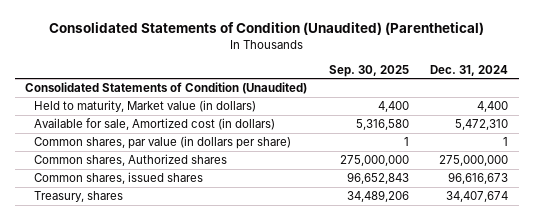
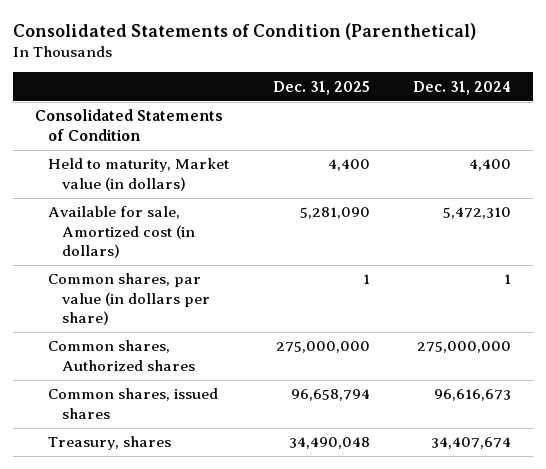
- Consolidated Statements of Condition (Unaudited) (Parenthetical)
+ Consolidated Statements of Condition (Parenthetical)
- | Sep. 30, 2025 | Dec. 31, 2024
+ | Dec. 31, 2025 | Dec. 31, 2024
- Consolidated Statements of Condition (Unaudited)
+ Consolidated Statements of Condition

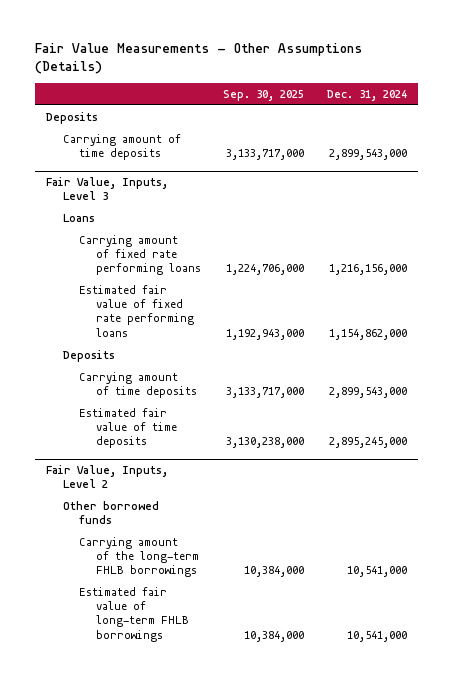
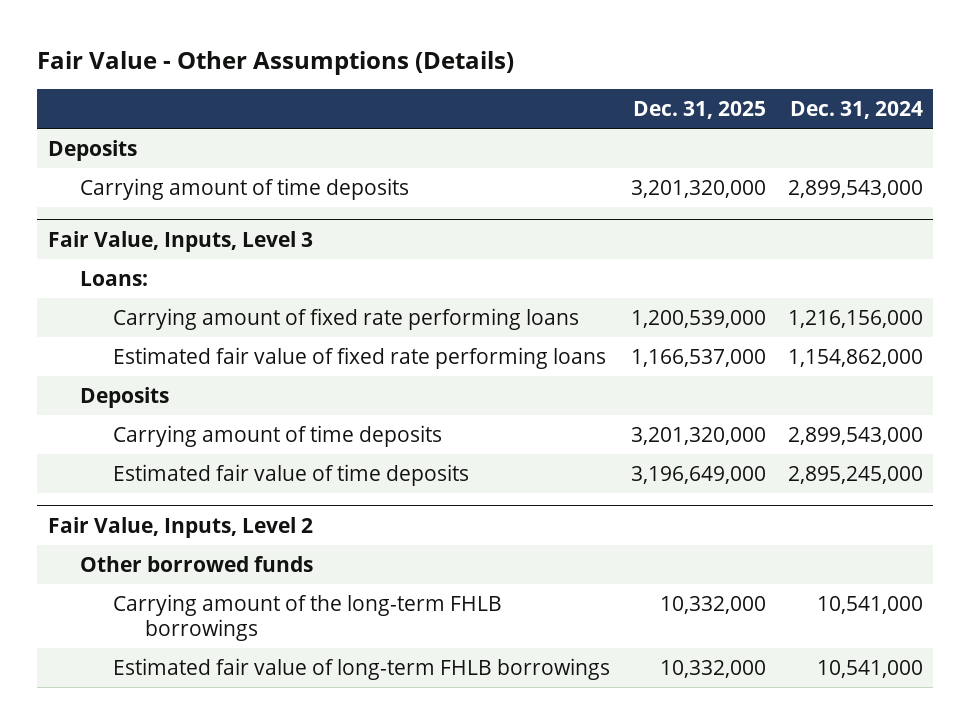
- Fair Value Measurements - Other Assumptions (Details)
+ Fair Value - Other Assumptions (Details)
- | Sep. 30, 2025 | Dec. 31, 2024
+ | Dec. 31, 2025 | Dec. 31, 2024
@ Fair Value, Inputs, Level 3
- Loans
+ Loans:

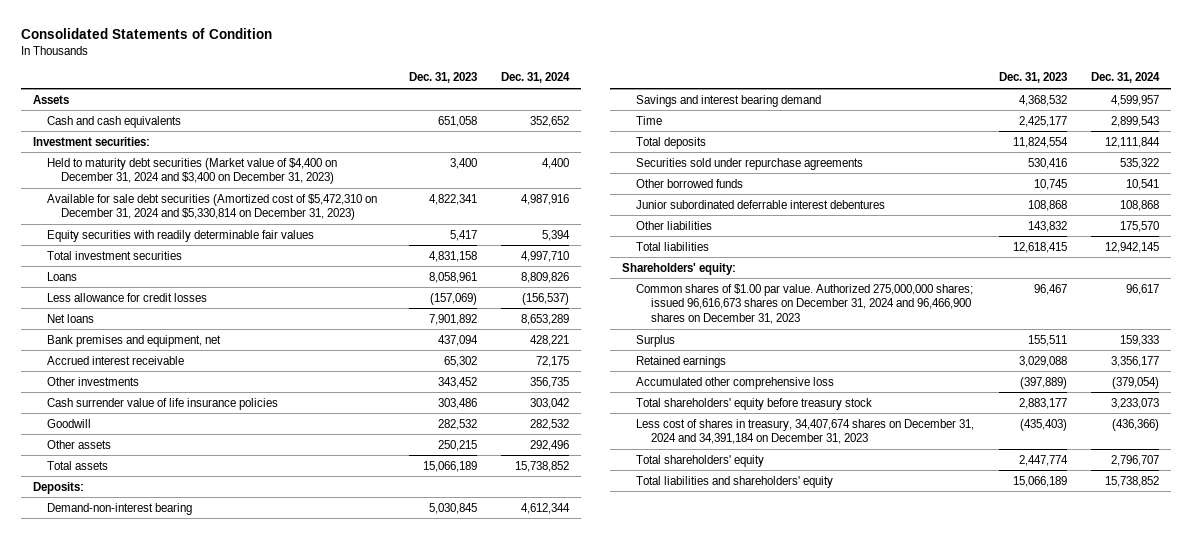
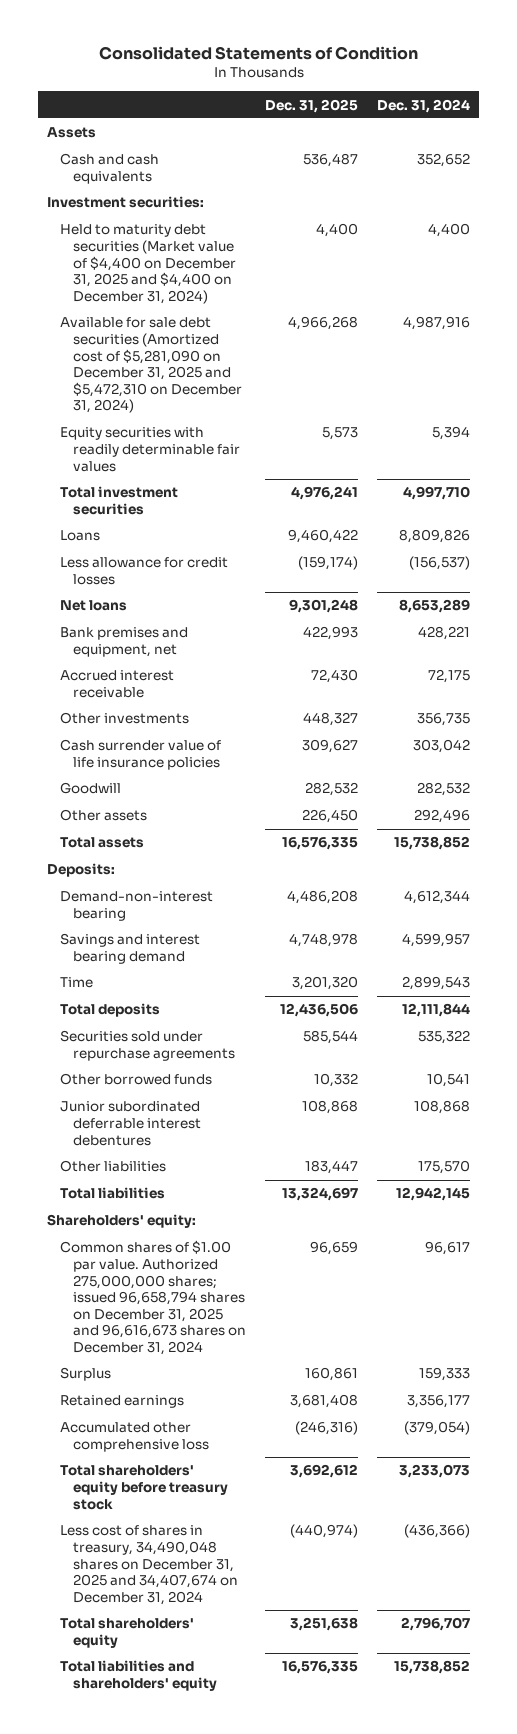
- | Dec. 31, 2023 | Dec. 31, 2024
+ | Dec. 31, 2025 | Dec. 31, 2024
- Held to maturity debt securities (Market value of $4,400 on December 31, 2024 and $3,400 on December 31, 2023) | 3,400 | 4,400
- Available for sale debt securities (Amortized cost of $5,472,310 on December 31, 2024 and $5,330,814 on December 31, 2023) | 4,822,341 | 4,987,916
+ Held to maturity debt securities (Market value of $4,400 on December 31, 2025 and $4,400 on December 31, 2024) | 4,400 | 4,400
+ Available for sale debt securities (Amortized cost of $5,281,090 on December 31, 2025 and $5,472,310 on December 31, 2024) | 4,966,268 | 4,987,916
- Common shares of $1.00 par value. Authorized 275,000,000 shares; issued 96,616,673 shares on December 31, 2024 and 96,466,900 shares on December 31, 2023 | 96,467 | 96,617
+ Common shares of $1.00 par value. Authorized 275,000,000 shares; issued 96,658,794 shares on December 31, 2025 and 96,616,673 shares on December 31, 2024 | 96,659 | 96,617
- Less cost of shares in treasury, 34,407,674 shares on December 31, 2024 and 34,391,184 on December 31, 2023 | (435,403) | (436,366)
+ Less cost of shares in treasury, 34,490,048 shares on December 31, 2025 and 34,407,674 on December 31, 2024 | (440,974) | (436,366)

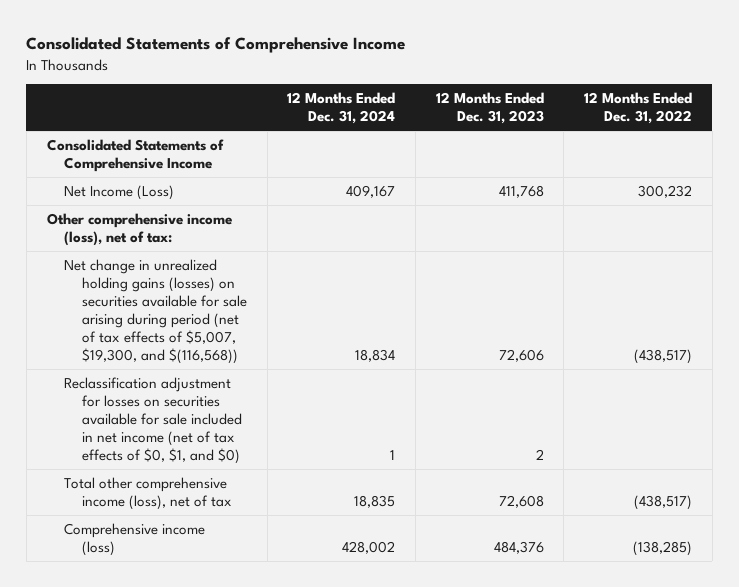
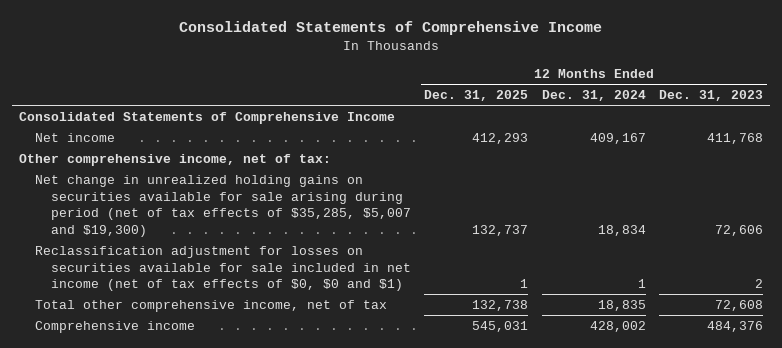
- | 12 Months Ended Dec. 31, 2024 | 12 Months Ended Dec. 31, 2023 | 12 Months Ended Dec. 31, 2022
+ | 12 Months Ended Dec. 31, 2025 | 12 Months Ended Dec. 31, 2024 | 12 Months Ended Dec. 31, 2023
- Net Income (Loss) | 409,167 | 411,768 | 300,232
- Other comprehensive income (loss), net of tax:
- Net change in unrealized holding gains (losses) on securities available for sale arising during period (net of tax effects of $5,007, $19,300, and $(116,568)) | 18,834 | 72,606 | (438,517)
- Reclassification adjustment for losses on securities available for sale included in net income (net of tax effects of $0, $1, and $0) | 1 | 2 |
- Total other comprehensive income (loss), net of tax | 18,835 | 72,608 | (438,517)
- Comprehensive income (loss) | 428,002 | 484,376 | (138,285)
+ Net income | 412,293 | 409,167 | 411,768
+ Other comprehensive income, net of tax:
+ Net change in unrealized holding gains on securities available for sale arising during period (net of tax effects of $35,285, $5,007 and $19,300) | 132,737 | 18,834 | 72,606
+ Reclassification adjustment for losses on securities available for sale included in net income (net of tax effects of $0, $0 and $1) | 1 | 1 | 2
+ Total other comprehensive income, net of tax | 132,738 | 18,835 | 72,608
+ Comprehensive income | 545,031 | 428,002 | 484,376

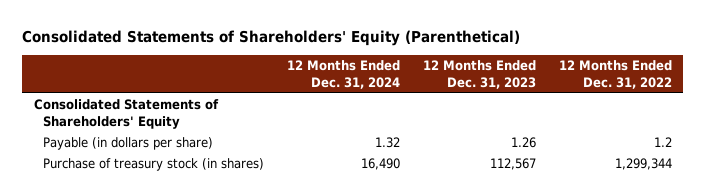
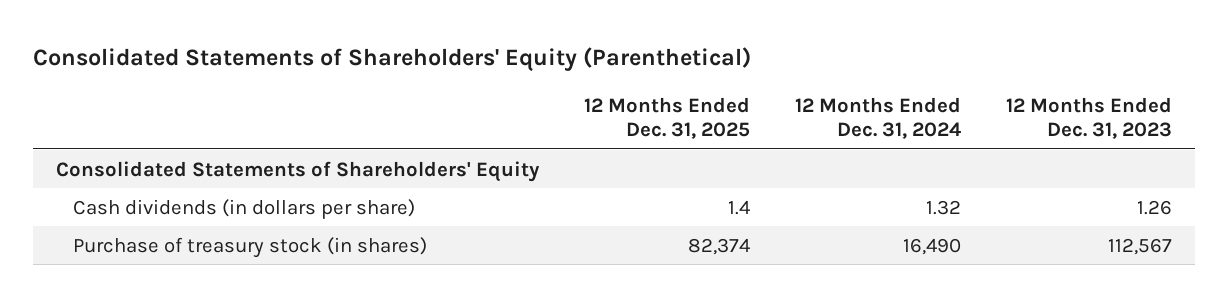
- | 12 Months Ended Dec. 31, 2024 | 12 Months Ended Dec. 31, 2023 | 12 Months Ended Dec. 31, 2022
+ | 12 Months Ended Dec. 31, 2025 | 12 Months Ended Dec. 31, 2024 | 12 Months Ended Dec. 31, 2023
- Payable (in dollars per share) | 1.32 | 1.26 | 1.2
+ Cash dividends (in dollars per share) | 1.4 | 1.32 | 1.26

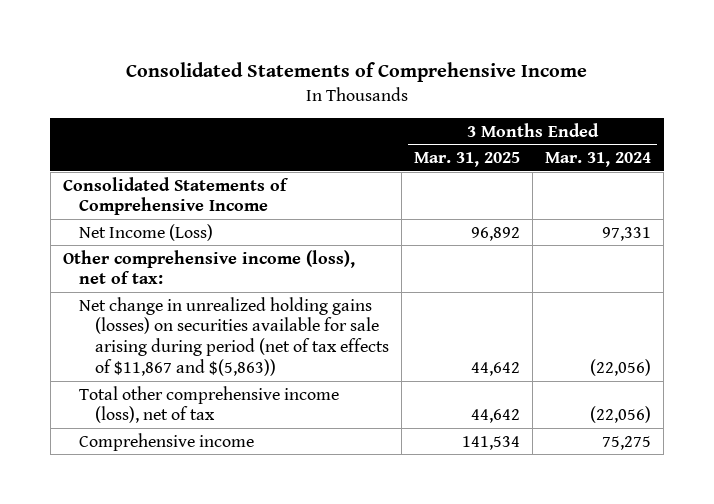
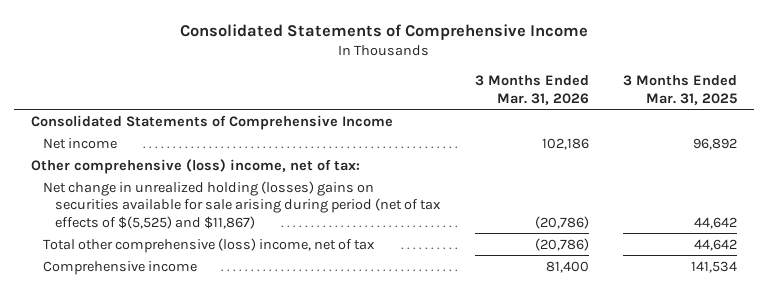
- | 3 Months Ended Mar. 31, 2025 | 3 Months Ended Mar. 31, 2024
+ | 3 Months Ended Mar. 31, 2026 | 3 Months Ended Mar. 31, 2025
- Net Income (Loss) | 96,892 | 97,331
- Other comprehensive income (loss), net of tax:
- Net change in unrealized holding gains (losses) on securities available for sale arising during period (net of tax effects of $11,867 and $(5,863)) | 44,642 | (22,056)
- Total other comprehensive income (loss), net of tax | 44,642 | (22,056)
+ Net income | 102,186 | 96,892
+ Other comprehensive (loss) income, net of tax:
+ Net change in unrealized holding (losses) gains on securities available for sale arising during period (net of tax effects of $(5,525) and $11,867) | (20,786) | 44,642
+ Total other comprehensive (loss) income, net of tax | (20,786) | 44,642

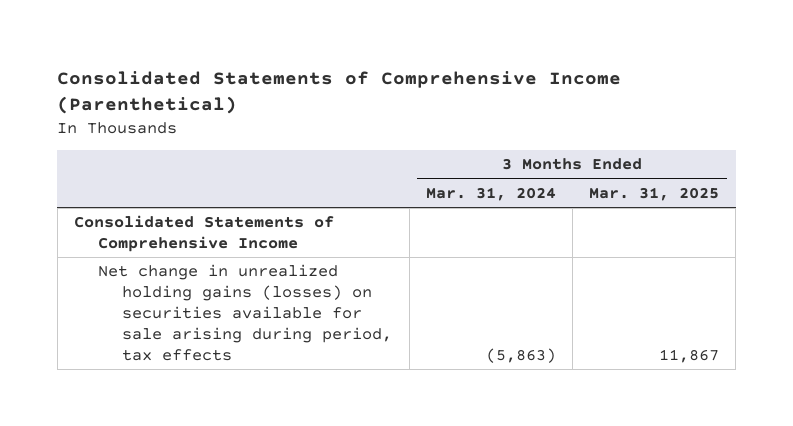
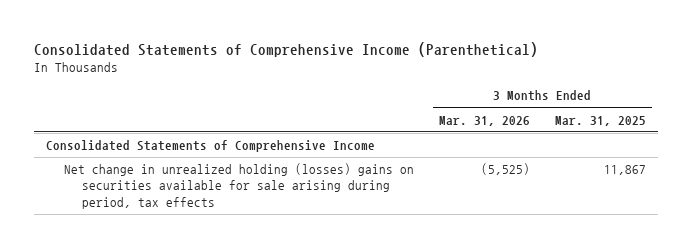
- | 3 Months Ended Mar. 31, 2024 | 3 Months Ended Mar. 31, 2025
+ | 3 Months Ended Mar. 31, 2026 | 3 Months Ended Mar. 31, 2025
- Net change in unrealized holding gains (losses) on securities available for sale arising during period, tax effects | (5,863) | 11,867
+ Net change in unrealized holding (losses) gains on securities available for sale arising during period, tax effects | (5,525) | 11,867

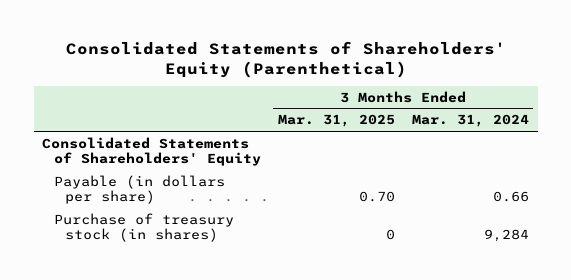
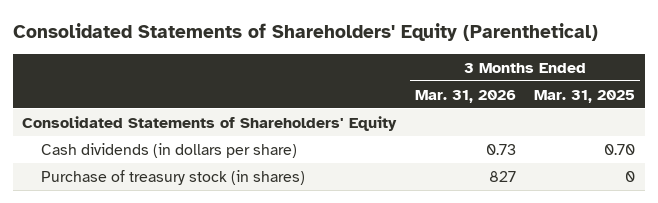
- | 3 Months Ended Mar. 31, 2025 | 3 Months Ended Mar. 31, 2024
+ | 3 Months Ended Mar. 31, 2026 | 3 Months Ended Mar. 31, 2025
- Payable (in dollars per share) | 0.70 | 0.66
+ Cash dividends (in dollars per share) | 0.73 | 0.70

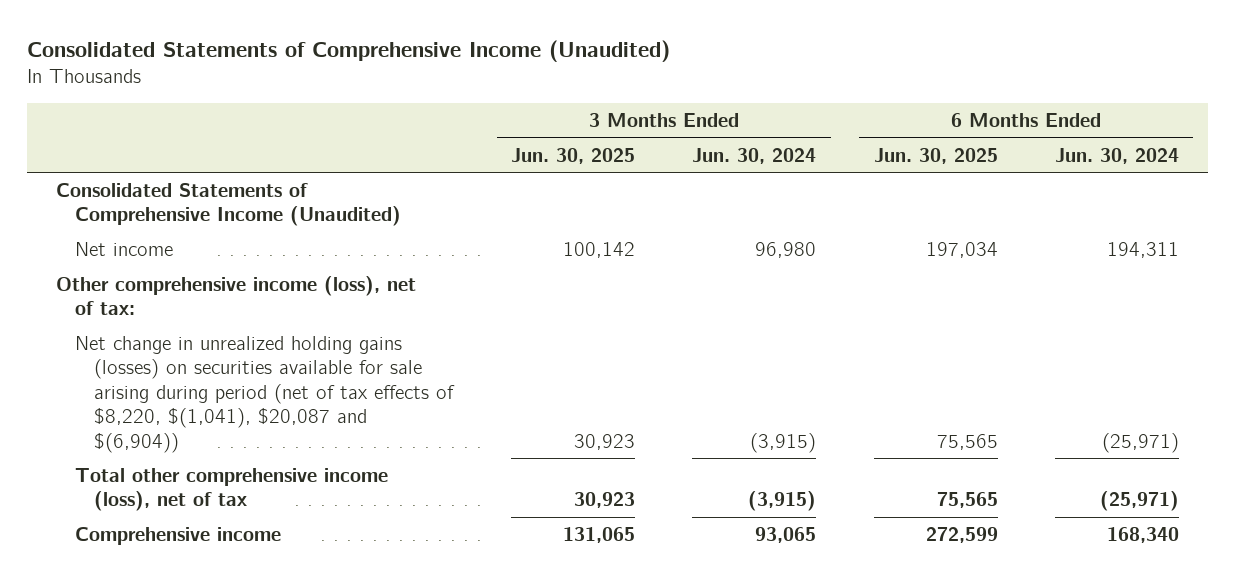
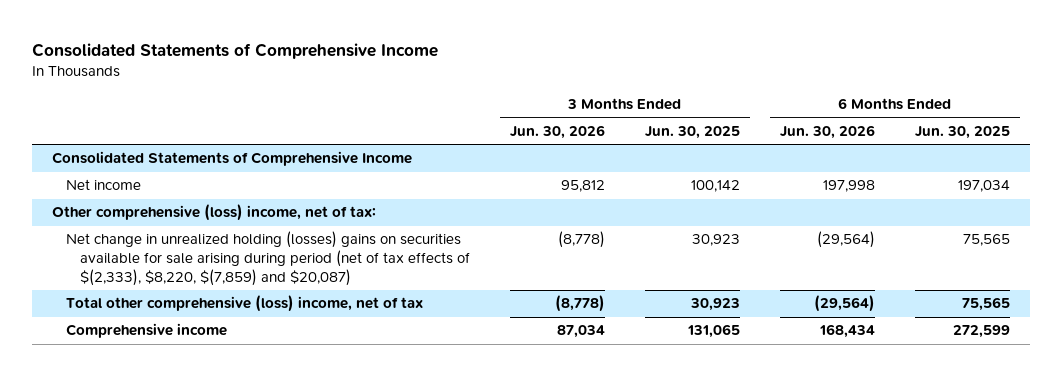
- Consolidated Statements of Comprehensive Income (Unaudited)
+ Consolidated Statements of Comprehensive Income
- | 3 Months Ended Jun. 30, 2025 | 3 Months Ended Jun. 30, 2024 | 6 Months Ended Jun. 30, 2025 | 6 Months Ended Jun. 30, 2024
+ | 3 Months Ended Jun. 30, 2026 | 3 Months Ended Jun. 30, 2025 | 6 Months Ended Jun. 30, 2026 | 6 Months Ended Jun. 30, 2025
- Consolidated Statements of Comprehensive Income (Unaudited)
+ Consolidated Statements of Comprehensive Income
- Other comprehensive income (loss), net of tax:
- Net change in unrealized holding gains (losses) on securities available for sale arising during period (net of tax effects of $8,220, $(1,041), $20,087 and $(6,904)) | 30,923 | (3,915) | 75,565 | (25,971)
- Total other comprehensive income (loss), net of tax | 30,923 | (3,915) | 75,565 | (25,971)
+ Other comprehensive (loss) income, net of tax:
+ Net change in unrealized holding (losses) gains on securities available for sale arising during period (net of tax effects of $(2,333), $8,220, $(7,859) and $20,087) | (8,778) | 30,923 | (29,564) | 75,565
+ Total other comprehensive (loss) income, net of tax | (8,778) | 30,923 | (29,564) | 75,565

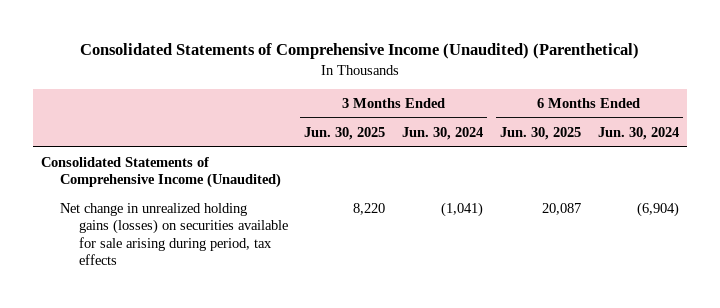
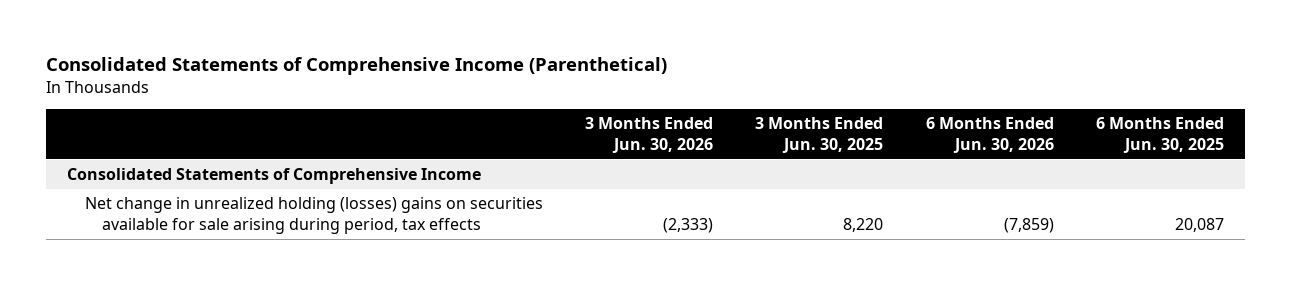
- Consolidated Statements of Comprehensive Income (Unaudited) (Parenthetical)
+ Consolidated Statements of Comprehensive Income (Parenthetical)
- | 3 Months Ended Jun. 30, 2025 | 3 Months Ended Jun. 30, 2024 | 6 Months Ended Jun. 30, 2025 | 6 Months Ended Jun. 30, 2024
+ | 3 Months Ended Jun. 30, 2026 | 3 Months Ended Jun. 30, 2025 | 6 Months Ended Jun. 30, 2026 | 6 Months Ended Jun. 30, 2025
- Consolidated Statements of Comprehensive Income (Unaudited)
- Net change in unrealized holding gains (losses) on securities available for sale arising during period, tax effects | 8,220 | (1,041) | 20,087 | (6,904)
+ Consolidated Statements of Comprehensive Income
+ Net change in unrealized holding (losses) gains on securities available for sale arising during period, tax effects | (2,333) | 8,220 | (7,859) | 20,087

